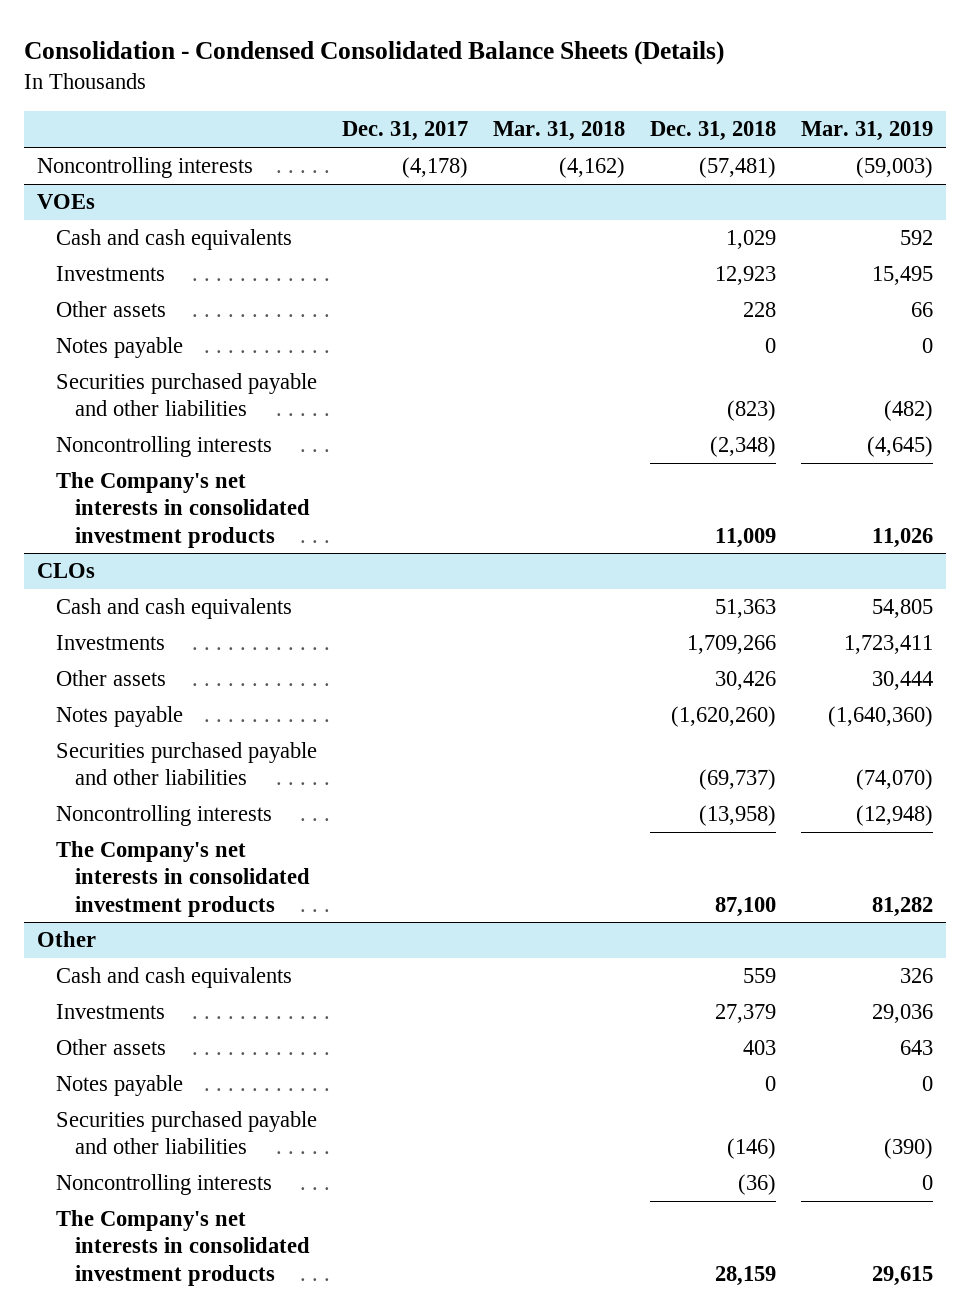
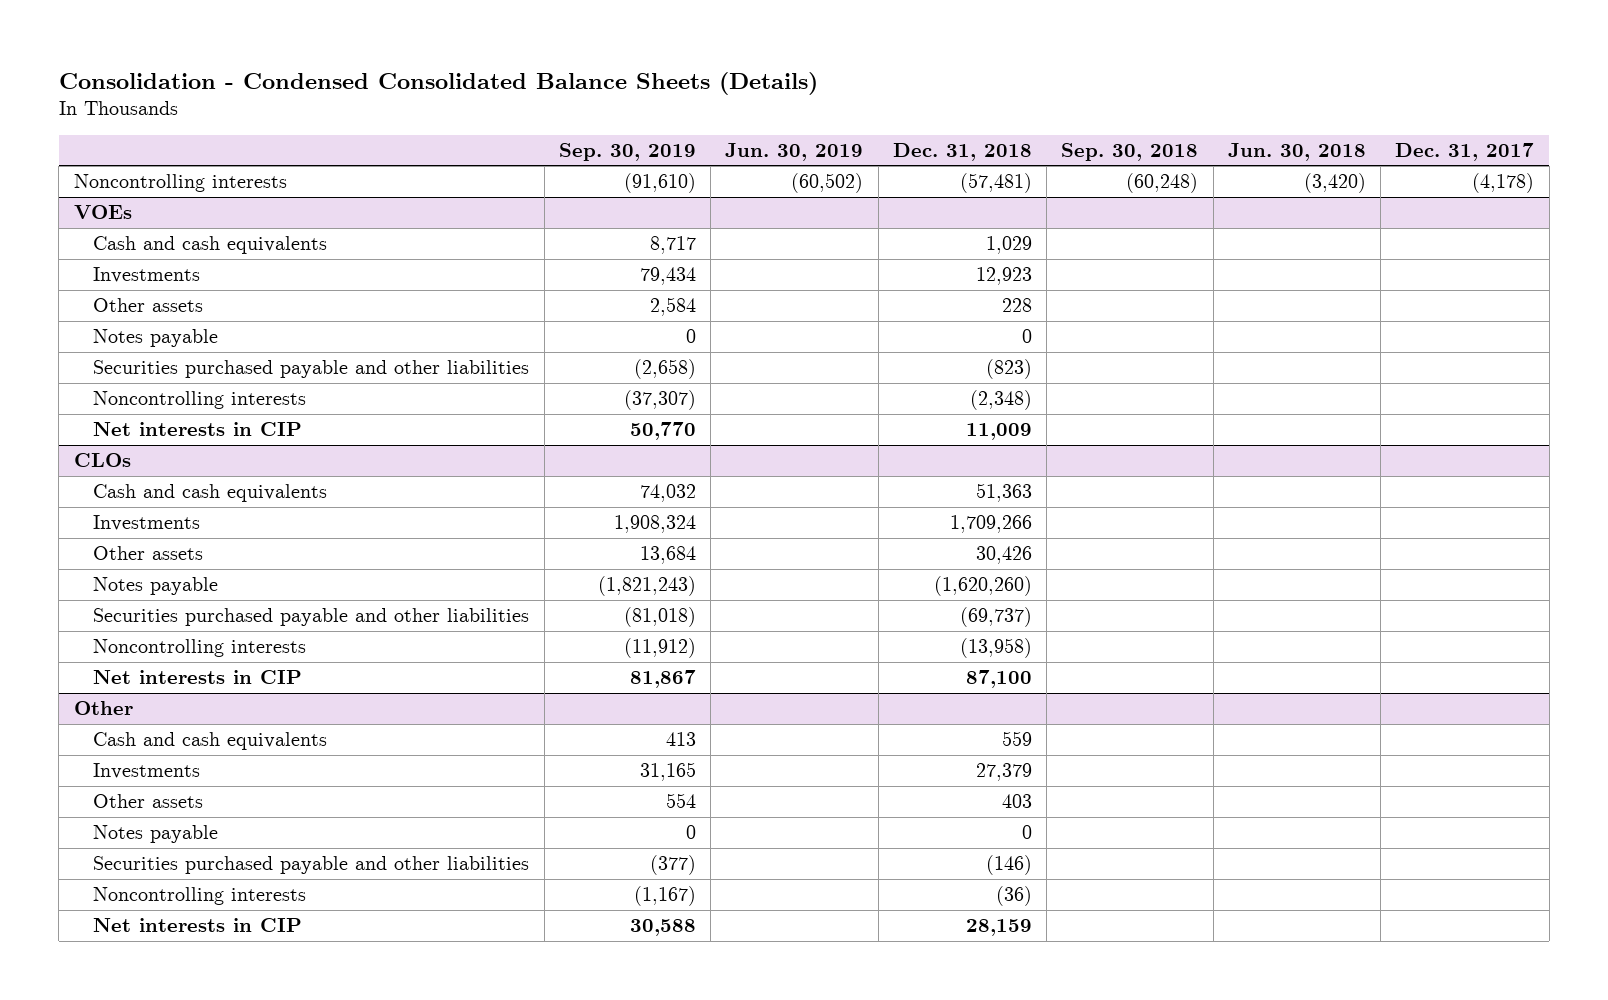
- | Dec. 31, 2017 | Mar. 31, 2018 | Dec. 31, 2018 | Mar. 31, 2019
+ | Sep. 30, 2019 | Jun. 30, 2019 | Dec. 31, 2018 | Sep. 30, 2018 | Jun. 30, 2018 | Dec. 31, 2017
@ VOEs
- The Company's net interests in consolidated investment products | | | 11,009 | 11,026
+ Net interests in CIP | 50,770 | | 11,009 | | |
@ CLOs
- The Company's net interests in consolidated investment products | | | 87,100 | 81,282
+ Net interests in CIP | 81,867 | | 87,100 | | |
@ Other
- The Company's net interests in consolidated investment products | | | 28,159 | 29,615
+ Net interests in CIP | 30,588 | | 28,159 | | |

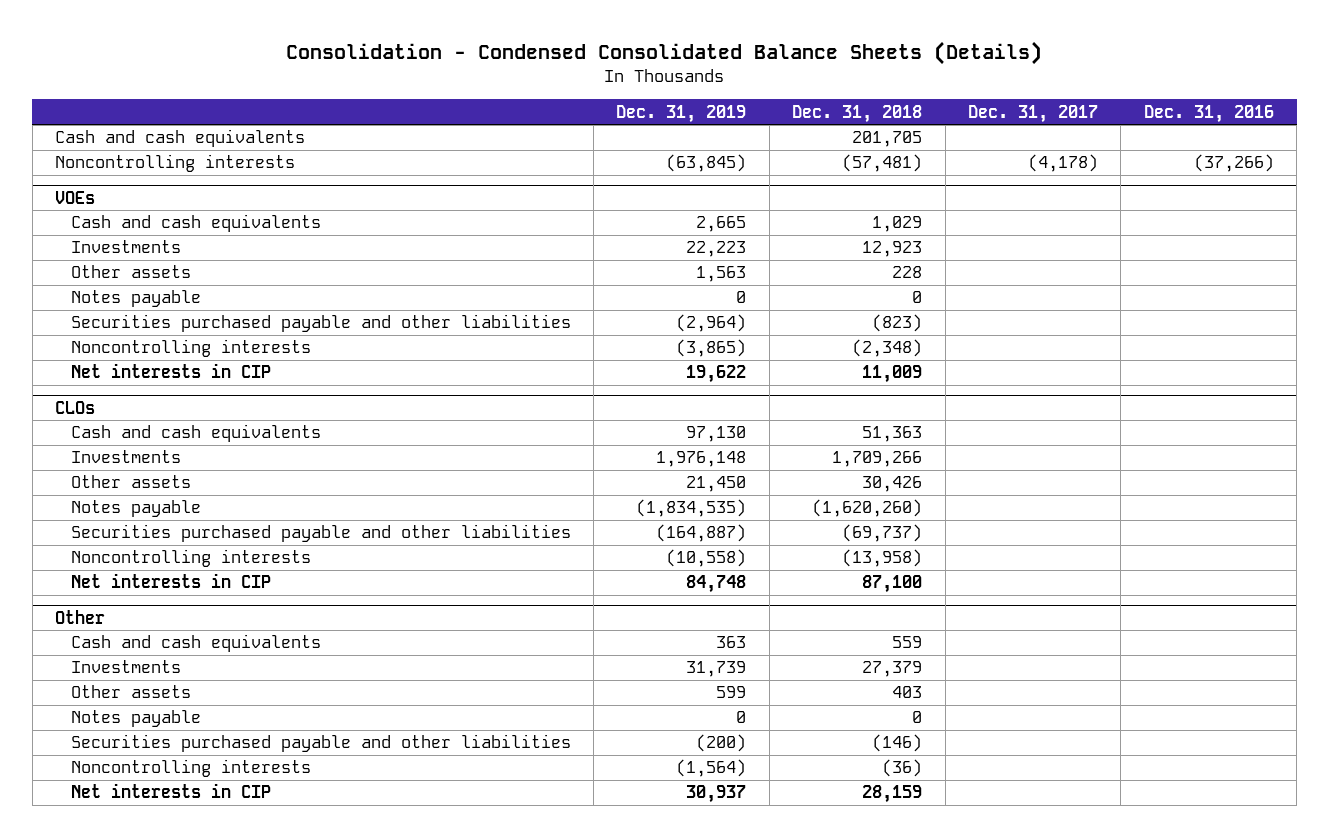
- | Sep. 30, 2019 | Jun. 30, 2019 | Dec. 31, 2018 | Sep. 30, 2018 | Jun. 30, 2018 | Dec. 31, 2017
+ | Dec. 31, 2019 | Dec. 31, 2018 | Dec. 31, 2017 | Dec. 31, 2016
+ Cash and cash equivalents | | 201,705 | |

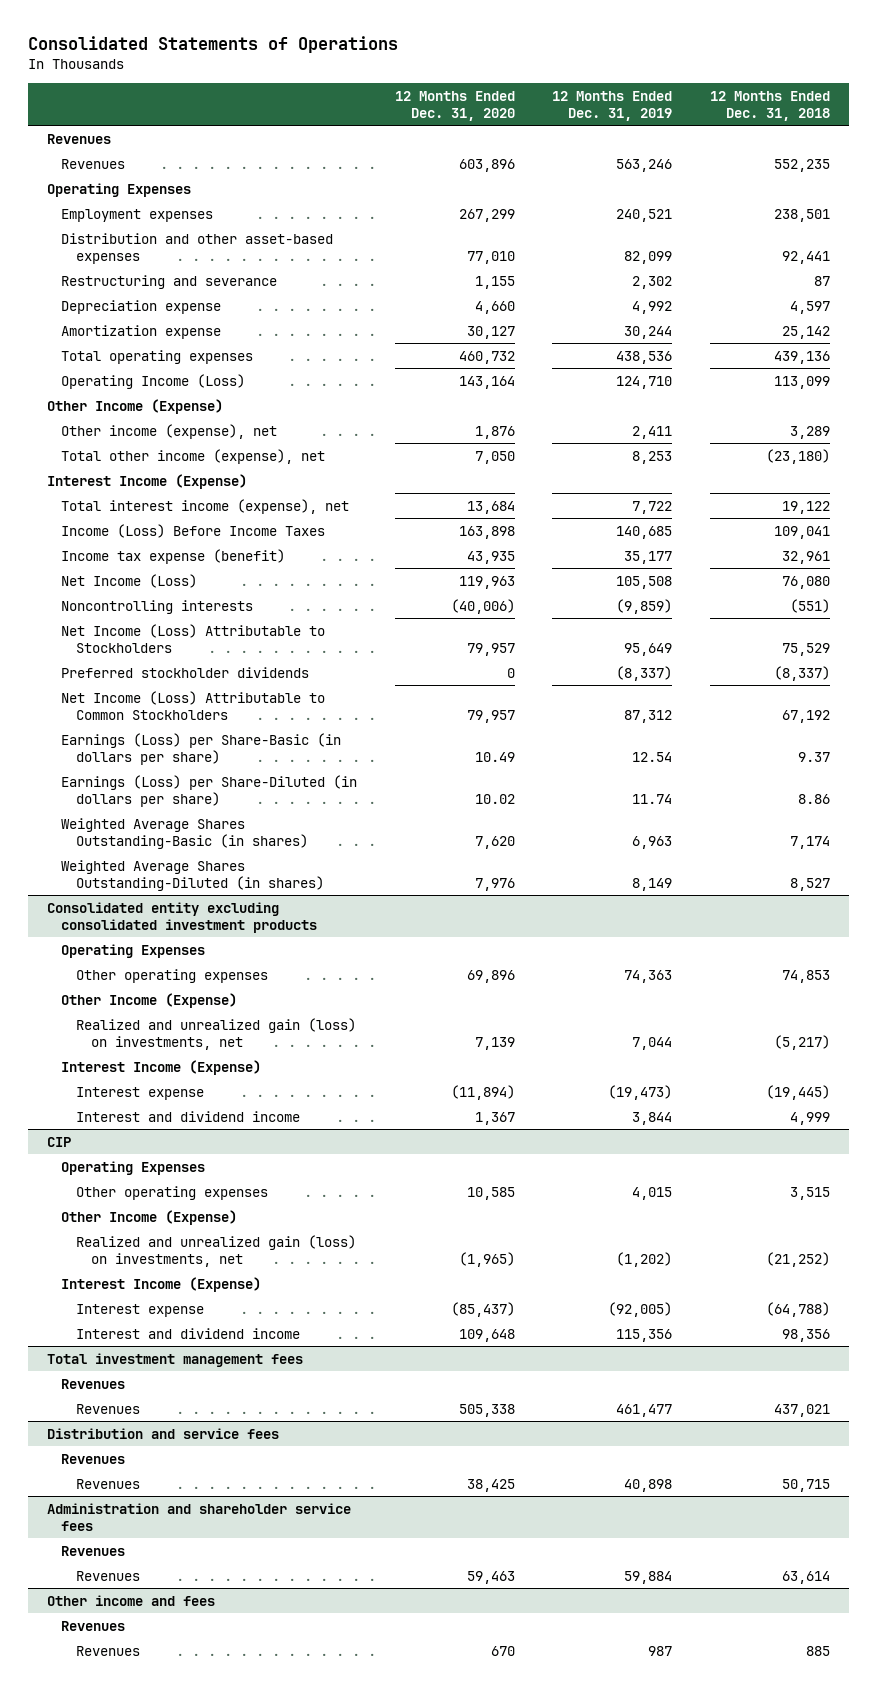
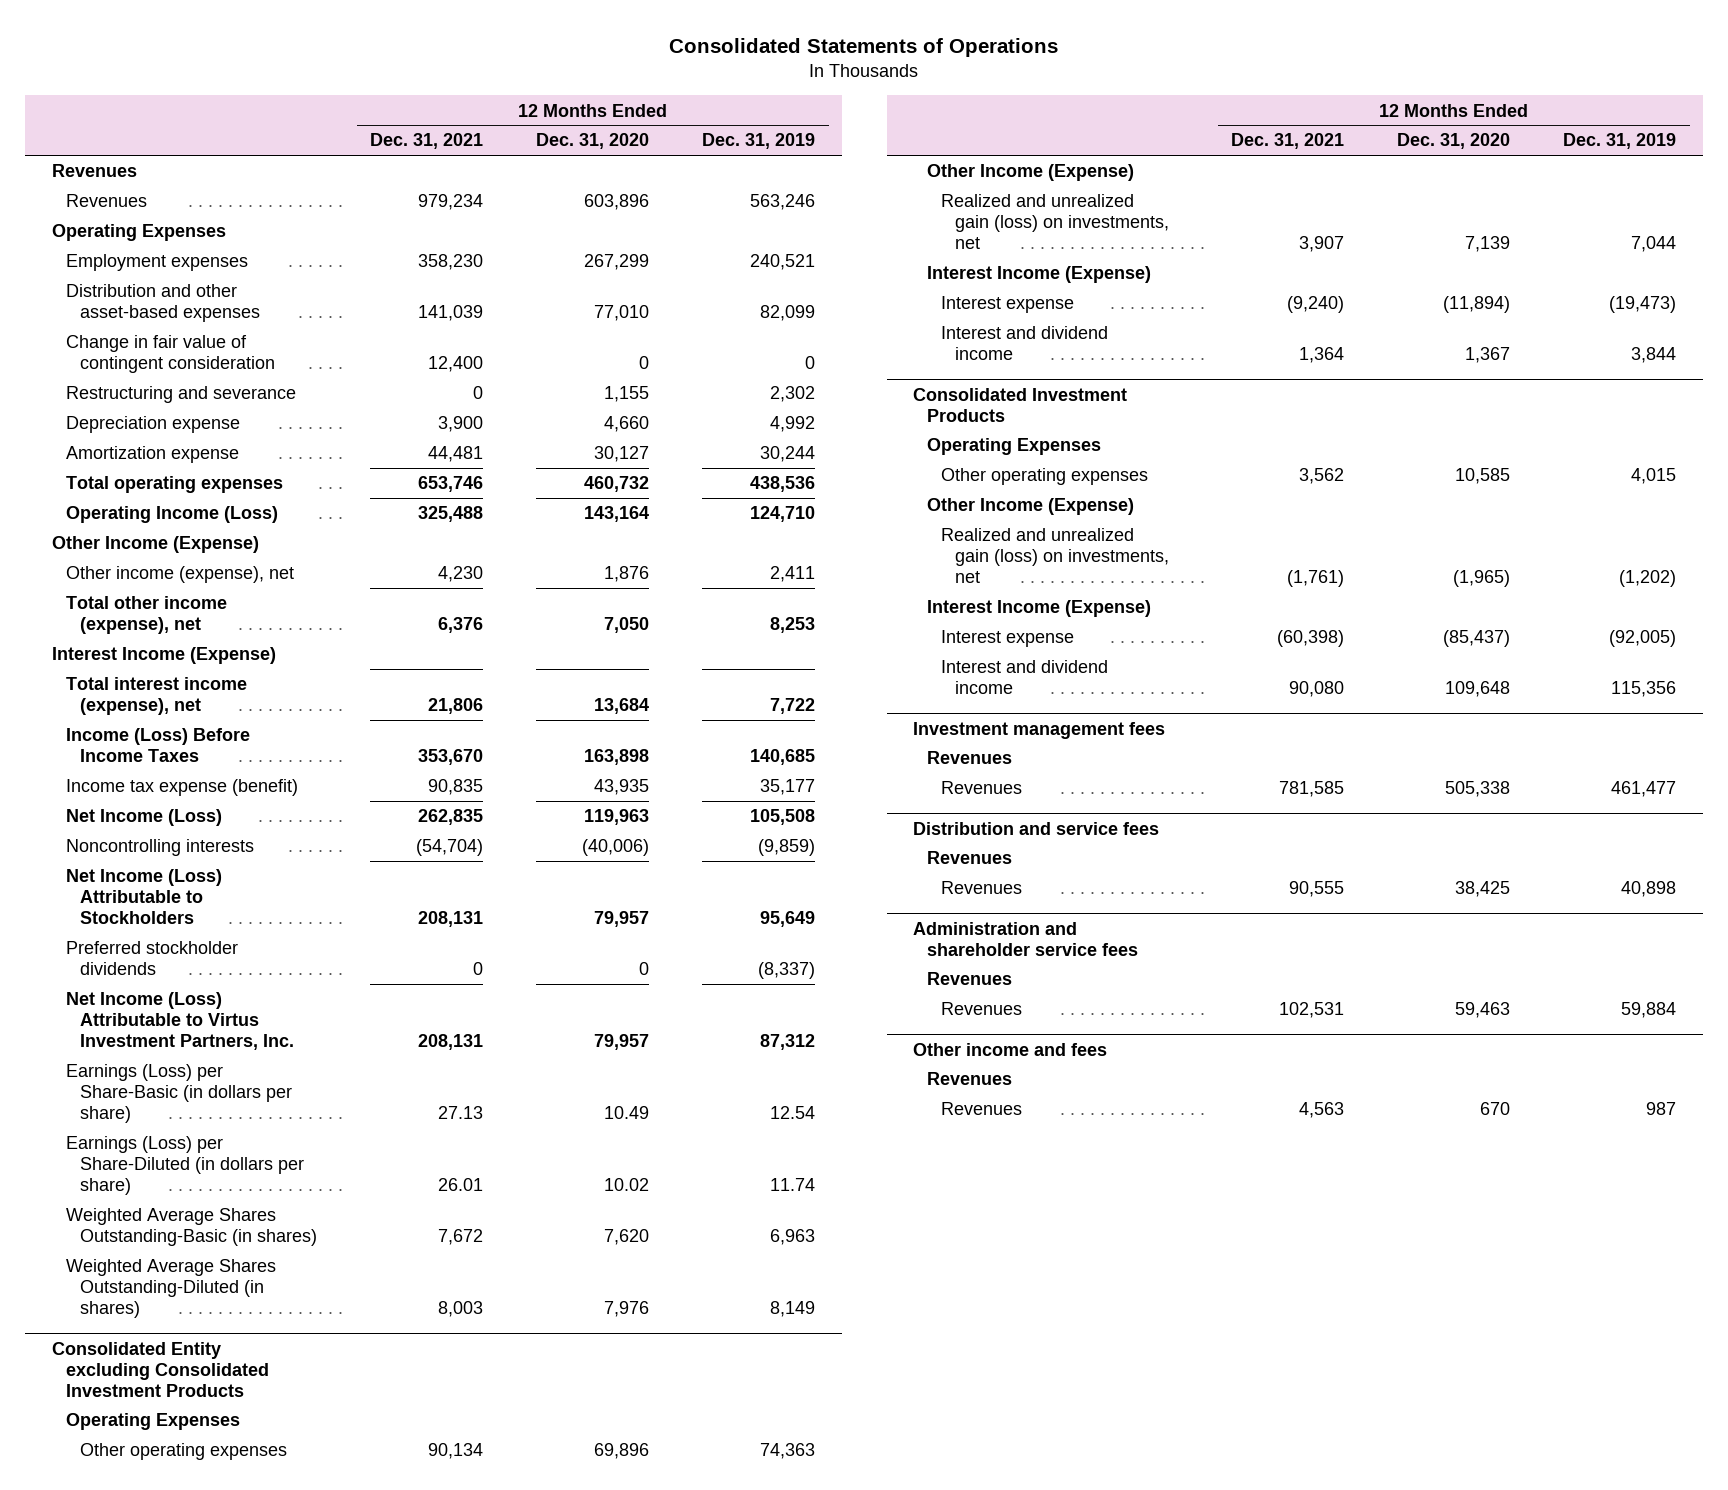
- | 12 Months Ended Dec. 31, 2020 | 12 Months Ended Dec. 31, 2019 | 12 Months Ended Dec. 31, 2018
+ | 12 Months Ended Dec. 31, 2021 | 12 Months Ended Dec. 31, 2020 | 12 Months Ended Dec. 31, 2019
+ Change in fair value of contingent consideration | 12,400 | 0 | 0
- Net Income (Loss) Attributable to Common Stockholders | 79,957 | 87,312 | 67,192
+ Net Income (Loss) Attributable to Virtus Investment Partners, Inc. | 208,131 | 79,957 | 87,312
- Consolidated entity excluding consolidated investment products
+ Consolidated Entity excluding Consolidated Investment Products
- CIP
+ Consolidated Investment Products
- Total investment management fees
+ Investment management fees

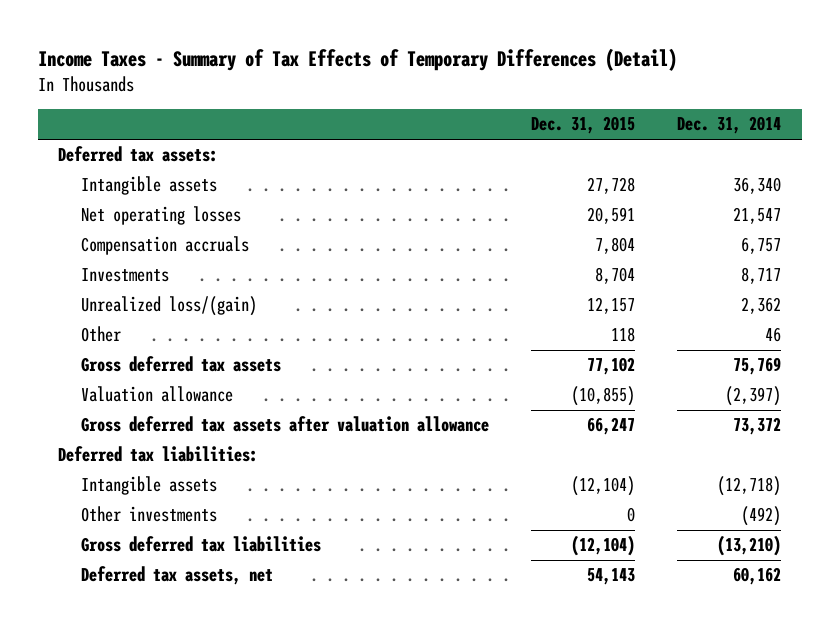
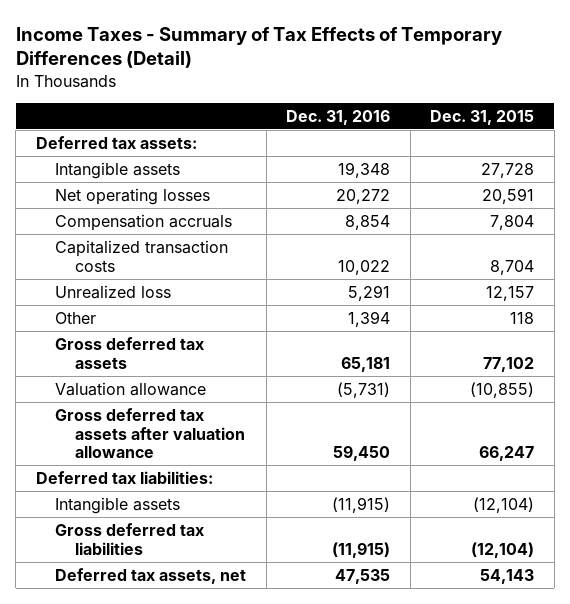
- | Dec. 31, 2015 | Dec. 31, 2014
+ | Dec. 31, 2016 | Dec. 31, 2015
- Investments | 8,704 | 8,717
- Unrealized loss/(gain) | 12,157 | 2,362
+ Capitalized transaction costs | 10,022 | 8,704
+ Unrealized loss | 5,291 | 12,157
- Other investments | 0 | (492)

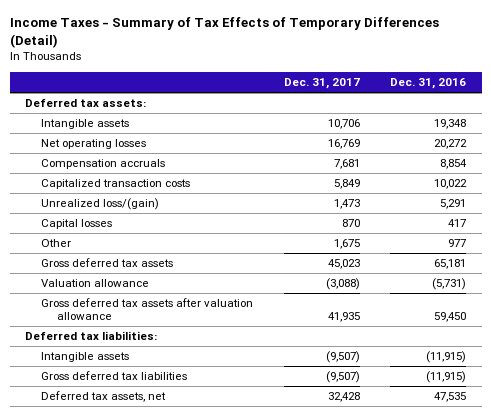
- | Dec. 31, 2016 | Dec. 31, 2015
+ | Dec. 31, 2017 | Dec. 31, 2016
- Unrealized loss | 5,291 | 12,157
- Other | 1,394 | 118
+ Unrealized loss/(gain) | 1,473 | 5,291
+ Capital losses | 870 | 417
+ Other | 1,675 | 977

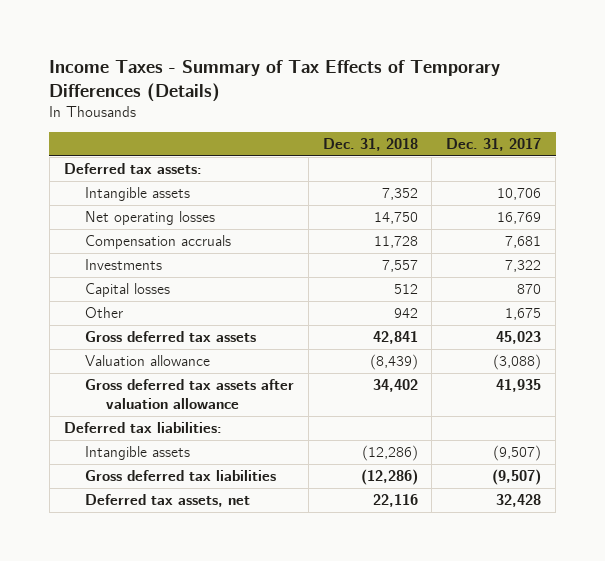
- Income Taxes - Summary of Tax Effects of Temporary Differences (Detail)
+ Income Taxes - Summary of Tax Effects of Temporary Differences (Details)
- | Dec. 31, 2017 | Dec. 31, 2016
+ | Dec. 31, 2018 | Dec. 31, 2017
- Capitalized transaction costs | 5,849 | 10,022
- Unrealized loss/(gain) | 1,473 | 5,291
+ Investments | 7,557 | 7,322

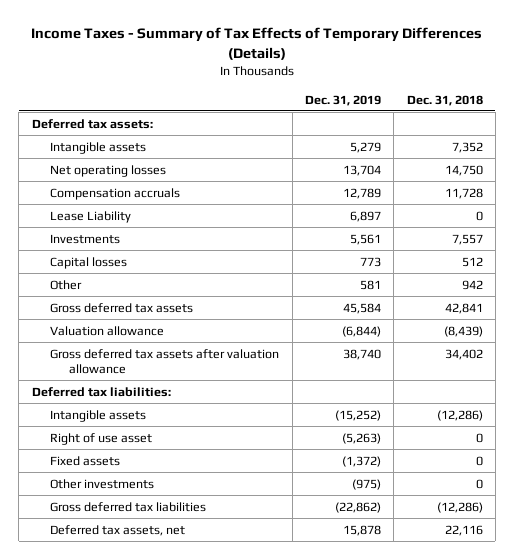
- | Dec. 31, 2018 | Dec. 31, 2017
+ | Dec. 31, 2019 | Dec. 31, 2018
+ Lease Liability | 6,897 | 0
+ Right of use asset | (5,263) | 0
+ Fixed assets | (1,372) | 0
+ Other investments | (975) | 0

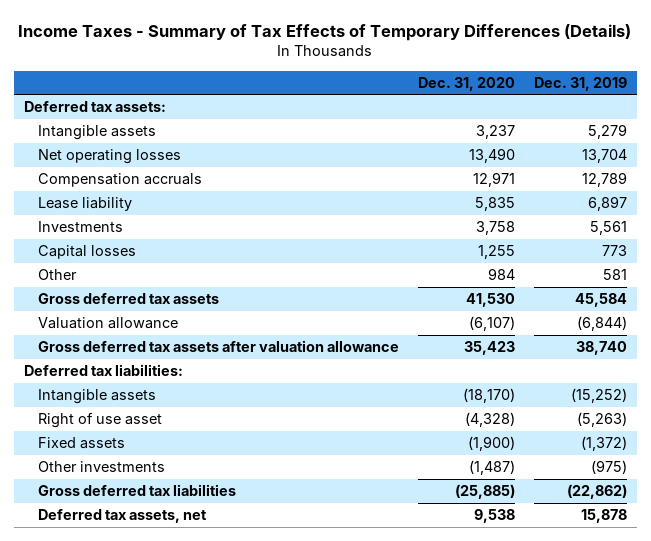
- | Dec. 31, 2019 | Dec. 31, 2018
+ | Dec. 31, 2020 | Dec. 31, 2019
- Lease Liability | 6,897 | 0
+ Lease liability | 5,835 | 6,897

